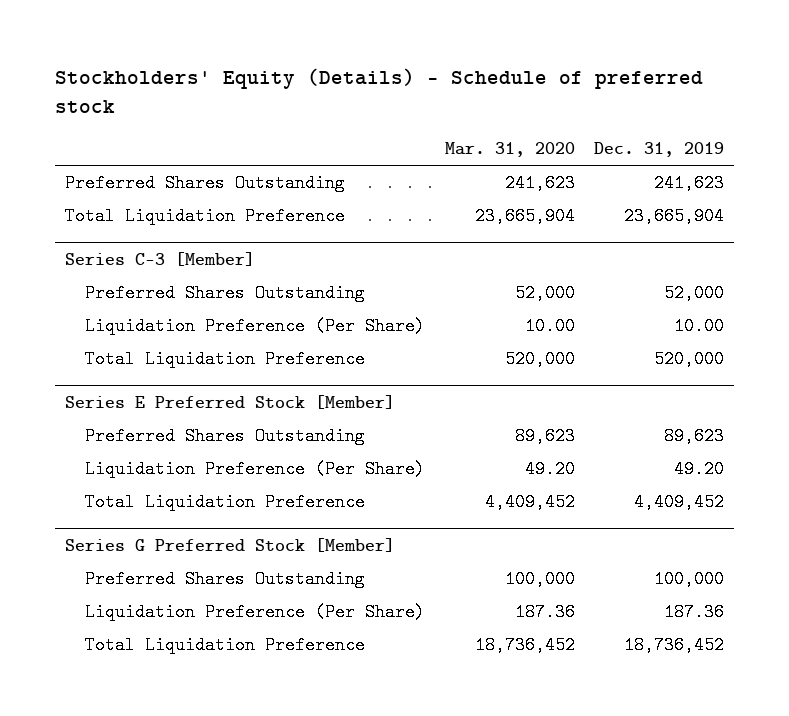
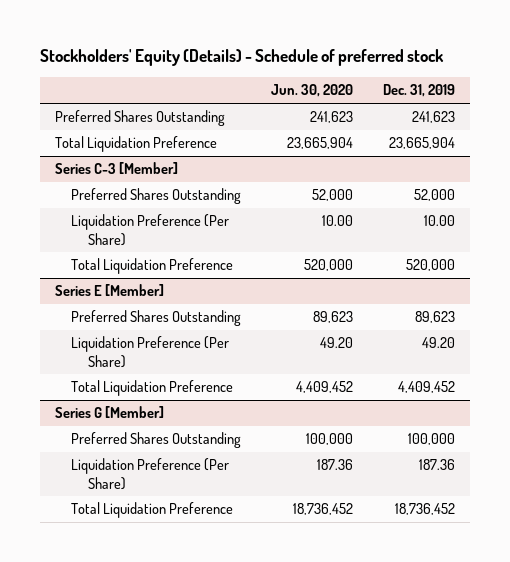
- | Mar. 31, 2020 | Dec. 31, 2019
+ | Jun. 30, 2020 | Dec. 31, 2019
- Series E Preferred Stock [Member]
+ Series E [Member]
- Series G Preferred Stock [Member]
+ Series G [Member]

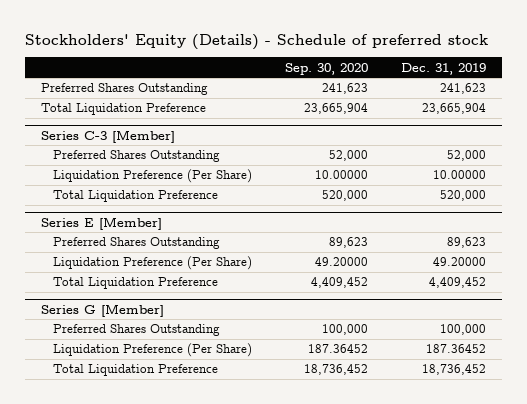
- | Jun. 30, 2020 | Dec. 31, 2019
+ | Sep. 30, 2020 | Dec. 31, 2019
@ Series C-3 [Member]
- Liquidation Preference (Per Share) | 10.00 | 10.00
+ Liquidation Preference (Per Share) | 10.00000 | 10.00000
@ Series E [Member]
- Liquidation Preference (Per Share) | 49.20 | 49.20
+ Liquidation Preference (Per Share) | 49.20000 | 49.20000
@ Series G [Member]
- Liquidation Preference (Per Share) | 187.36 | 187.36
+ Liquidation Preference (Per Share) | 187.36452 | 187.36452

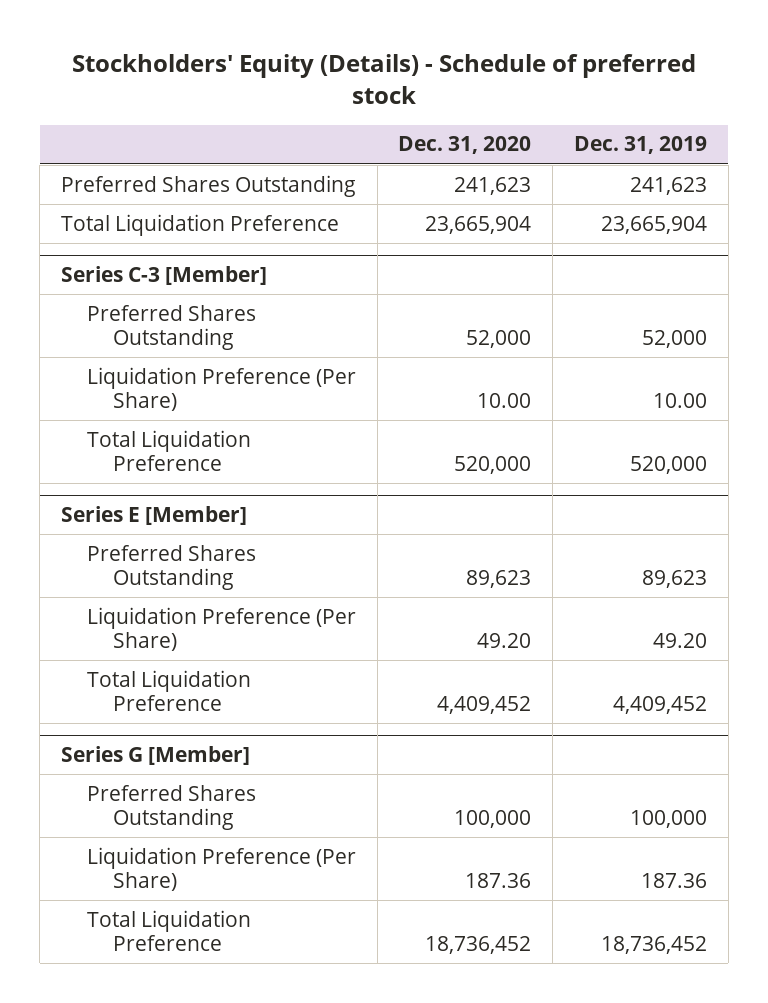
- | Sep. 30, 2020 | Dec. 31, 2019
+ | Dec. 31, 2020 | Dec. 31, 2019
@ Series C-3 [Member]
- Liquidation Preference (Per Share) | 10.00000 | 10.00000
+ Liquidation Preference (Per Share) | 10.00 | 10.00
@ Series E [Member]
- Liquidation Preference (Per Share) | 49.20000 | 49.20000
+ Liquidation Preference (Per Share) | 49.20 | 49.20
@ Series G [Member]
- Liquidation Preference (Per Share) | 187.36452 | 187.36452
+ Liquidation Preference (Per Share) | 187.36 | 187.36

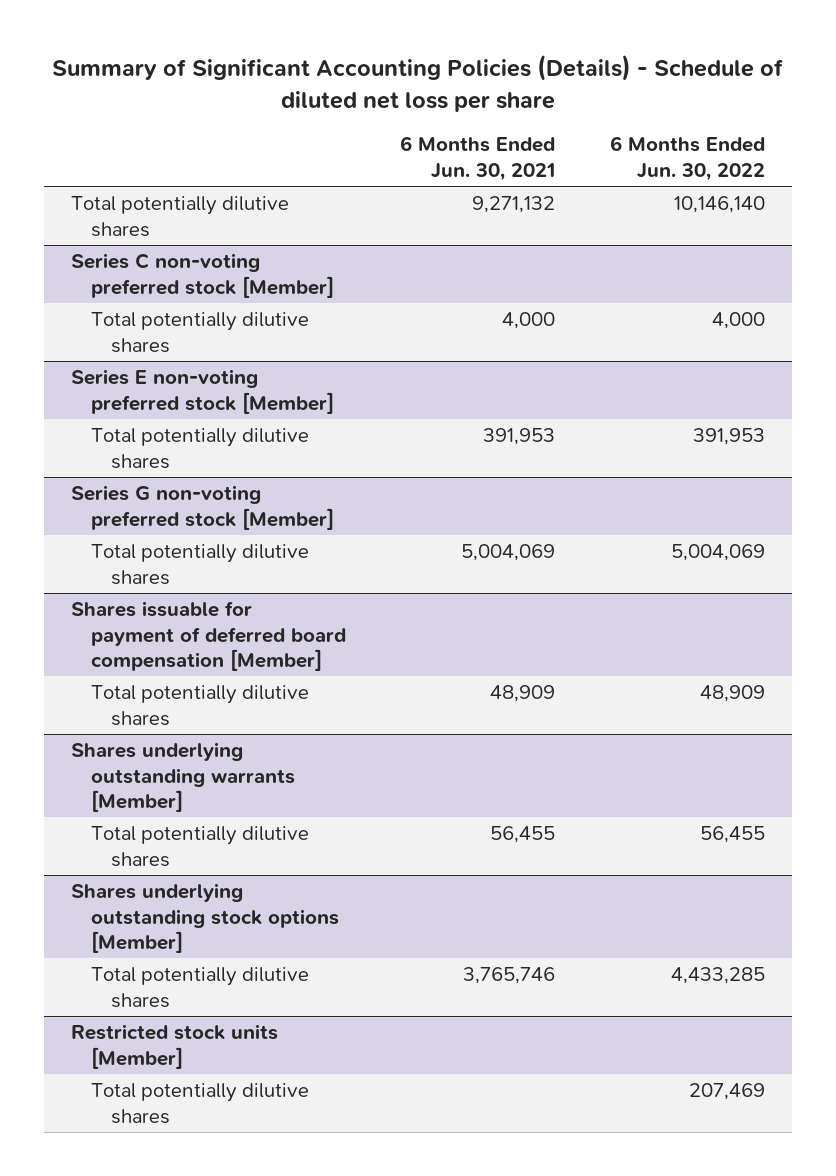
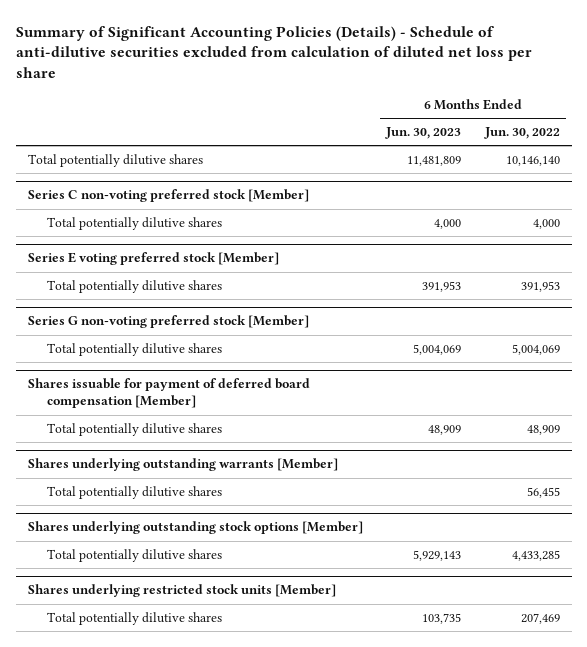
- Summary of Significant Accounting Policies (Details) - Schedule of diluted net loss per share
+ Summary of Significant Accounting Policies (Details) - Schedule of anti-dilutive securities excluded from calculation of diluted net loss per share
- | 6 Months Ended Jun. 30, 2021 | 6 Months Ended Jun. 30, 2022
+ | 6 Months Ended Jun. 30, 2023 | 6 Months Ended Jun. 30, 2022
- Series E non-voting preferred stock [Member]
+ Series E voting preferred stock [Member]
- Restricted stock units [Member]
+ Shares underlying restricted stock units [Member]

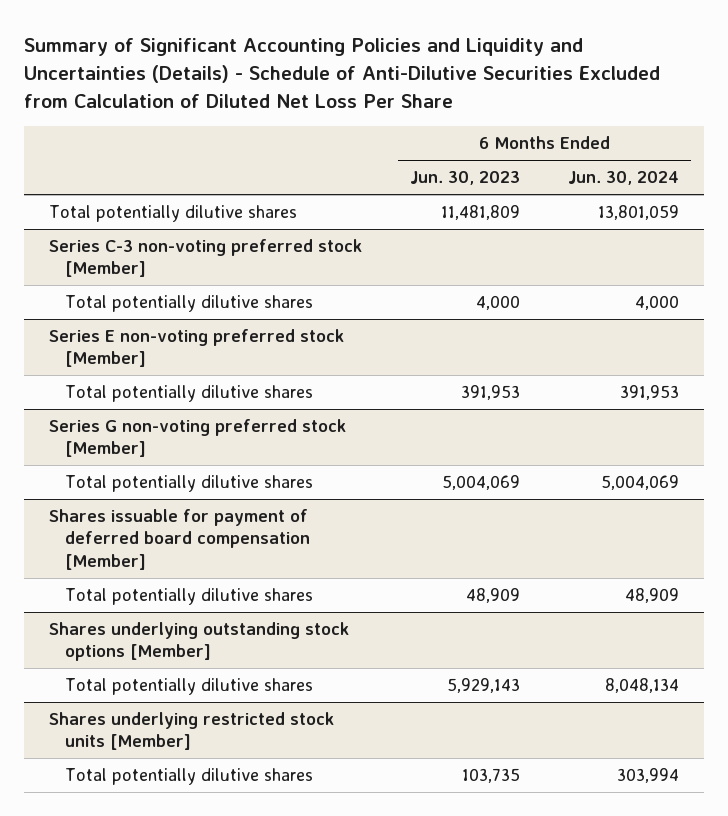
- Summary of Significant Accounting Policies (Details) - Schedule of anti-dilutive securities excluded from calculation of diluted net loss per share
+ Summary of Significant Accounting Policies and Liquidity and Uncertainties (Details) - Schedule of Anti-Dilutive Securities Excluded from Calculation of Diluted Net Loss Per Share
- | 6 Months Ended Jun. 30, 2023 | 6 Months Ended Jun. 30, 2022
+ | 6 Months Ended Jun. 30, 2023 | 6 Months Ended Jun. 30, 2024
- Series C non-voting preferred stock [Member]
+ Series C-3 non-voting preferred stock [Member]
- Series E voting preferred stock [Member]
+ Series E non-voting preferred stock [Member]
- Shares underlying outstanding warrants [Member]
- Total potentially dilutive shares | | 56,455

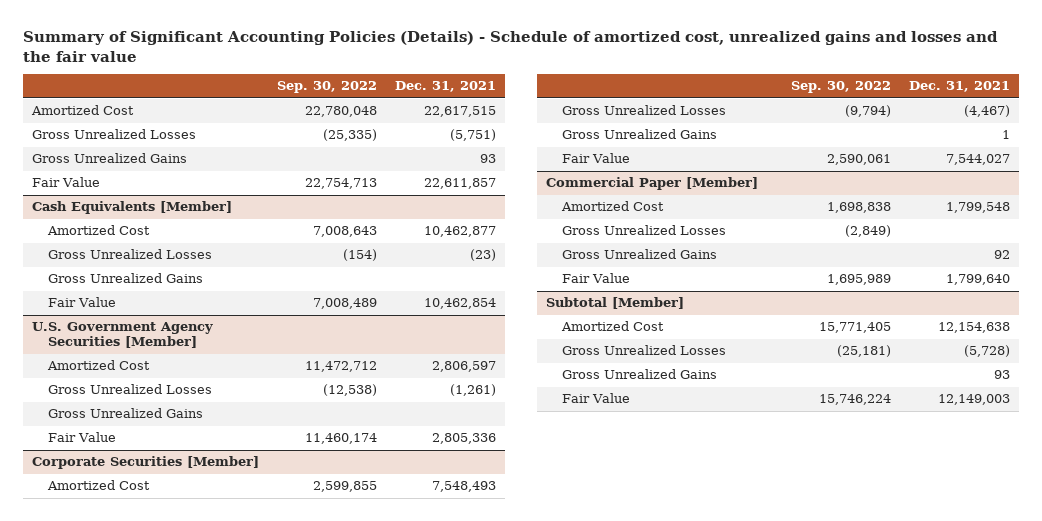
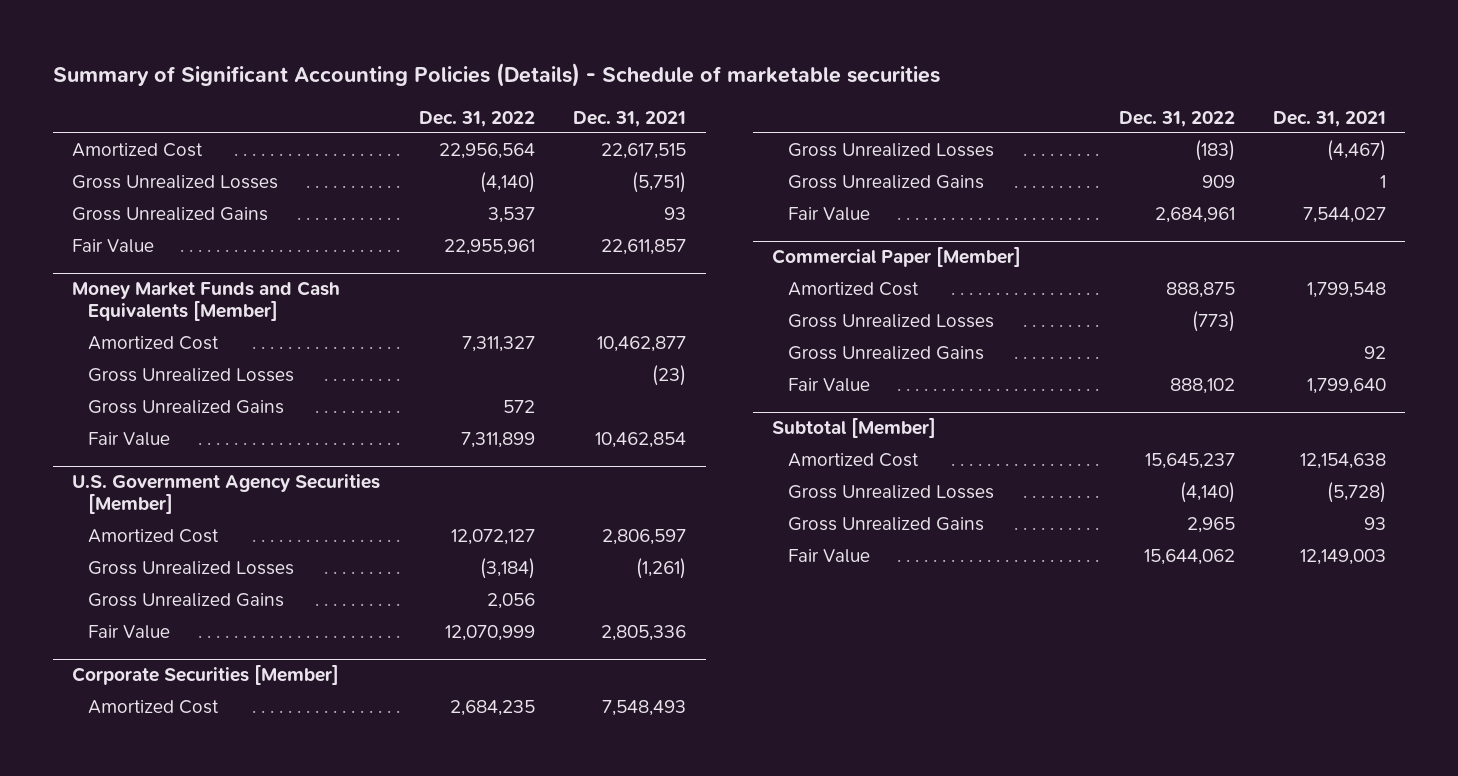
- Summary of Significant Accounting Policies (Details) - Schedule of amortized cost, unrealized gains and losses and the fair value
+ Summary of Significant Accounting Policies (Details) - Schedule of marketable securities
- | Sep. 30, 2022 | Dec. 31, 2021
+ | Dec. 31, 2022 | Dec. 31, 2021
- Cash Equivalents [Member]
+ Money Market Funds and Cash Equivalents [Member]

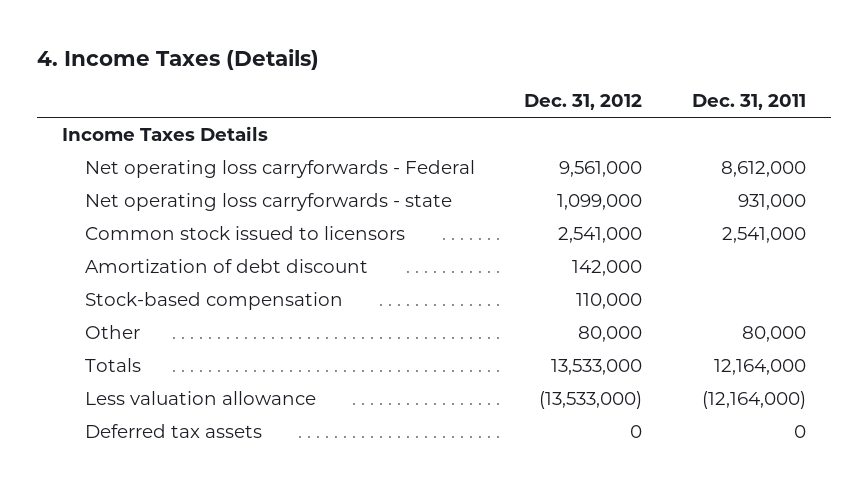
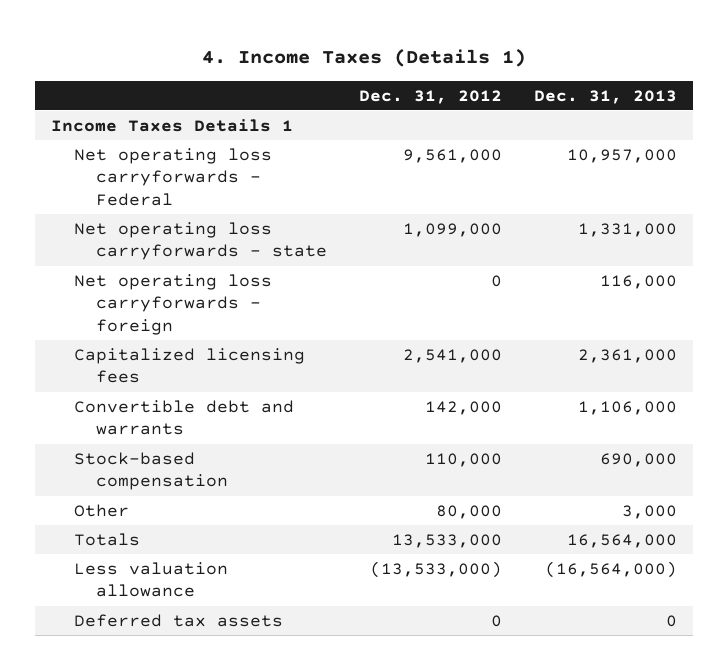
- 4. Income Taxes (Details)
+ 4. Income Taxes (Details 1)
- | Dec. 31, 2012 | Dec. 31, 2011
+ | Dec. 31, 2012 | Dec. 31, 2013
- Income Taxes Details
+ Income Taxes Details 1
- Common stock issued to licensors | 2,541,000 | 2,541,000
- Amortization of debt discount | 142,000 |
+ Net operating loss carryforwards - foreign | 0 | 116,000
+ Capitalized licensing fees | 2,541,000 | 2,361,000
+ Convertible debt and warrants | 142,000 | 1,106,000

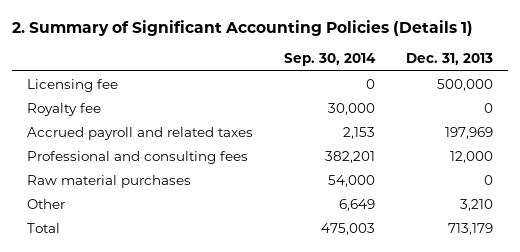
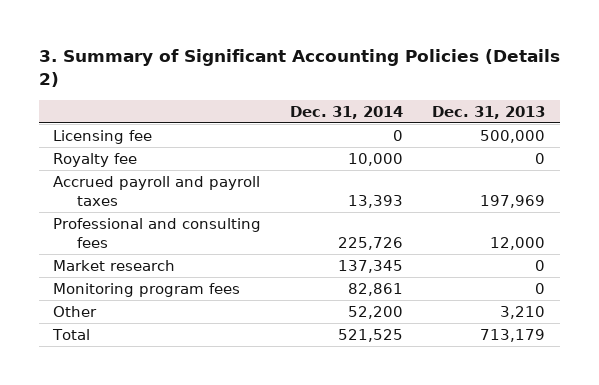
- 2. Summary of Significant Accounting Policies (Details 1)
+ 3. Summary of Significant Accounting Policies (Details 2)
- | Sep. 30, 2014 | Dec. 31, 2013
+ | Dec. 31, 2014 | Dec. 31, 2013
- Accrued payroll and related taxes | 2,153 | 197,969
+ Accrued payroll and payroll taxes | 13,393 | 197,969
- Raw material purchases | 54,000 | 0
+ Market research | 137,345 | 0
+ Monitoring program fees | 82,861 | 0

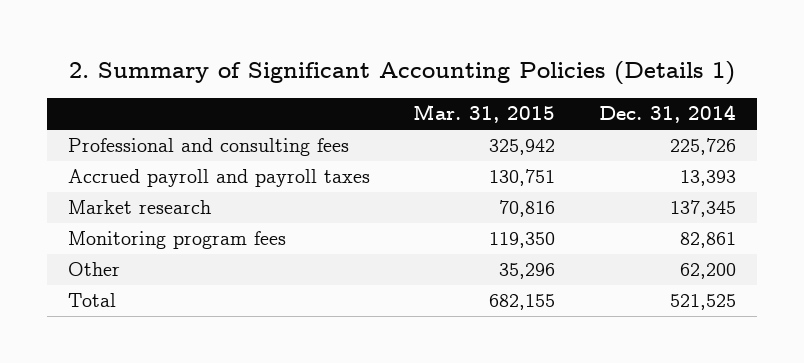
- 3. Summary of Significant Accounting Policies (Details 2)
+ 2. Summary of Significant Accounting Policies (Details 1)
- | Dec. 31, 2014 | Dec. 31, 2013
+ | Mar. 31, 2015 | Dec. 31, 2014
- Licensing fee | 0 | 500,000
- Royalty fee | 10,000 | 0
moved down: Accrued payroll and payroll taxes | 130,751 | 13,393
- Other | 52,200 | 3,210
+ Other | 35,296 | 62,200

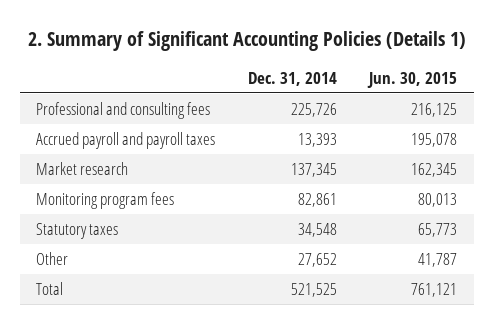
- | Mar. 31, 2015 | Dec. 31, 2014
+ | Dec. 31, 2014 | Jun. 30, 2015
- Other | 35,296 | 62,200
+ Statutory taxes | 34,548 | 65,773
+ Other | 27,652 | 41,787

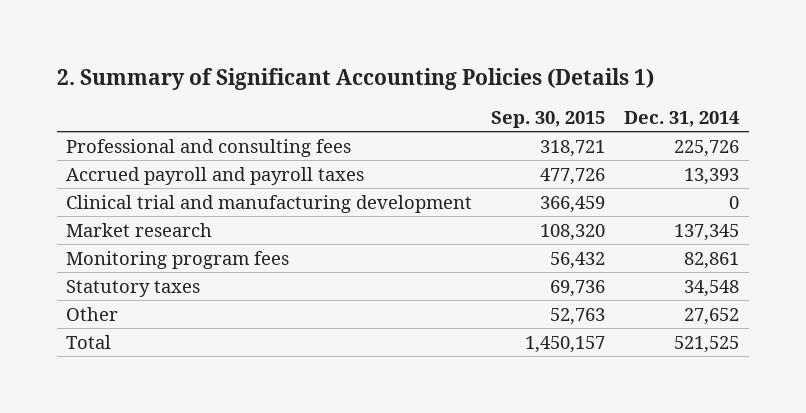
- | Dec. 31, 2014 | Jun. 30, 2015
+ | Sep. 30, 2015 | Dec. 31, 2014
+ Clinical trial and manufacturing development | 366,459 | 0

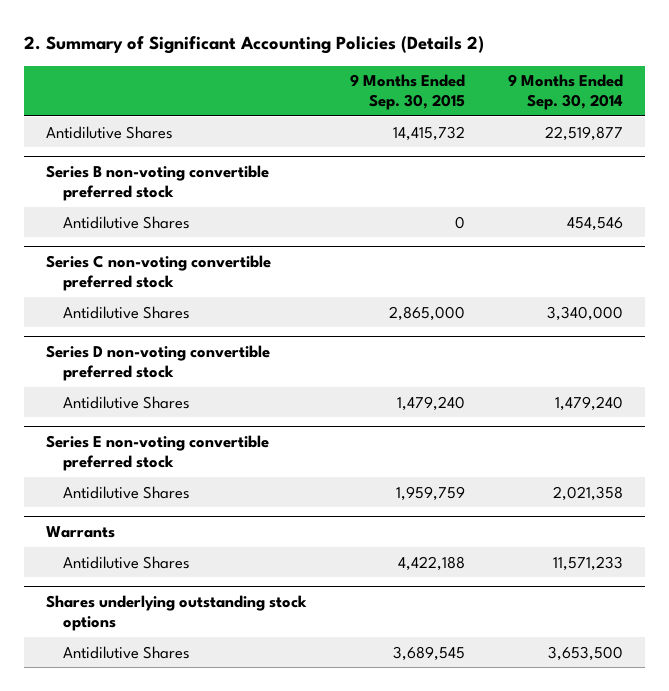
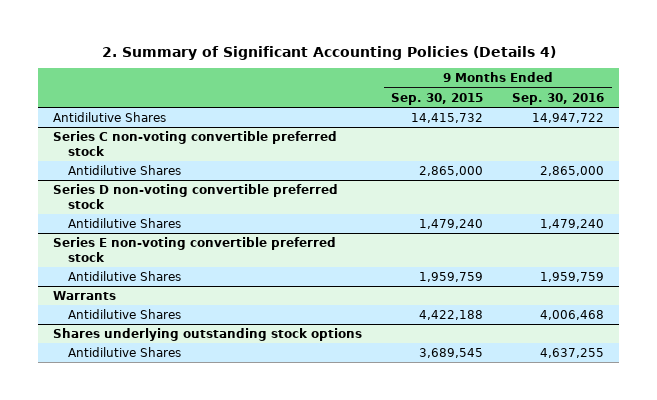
- 2. Summary of Significant Accounting Policies (Details 2)
+ 2. Summary of Significant Accounting Policies (Details 4)
- | 9 Months Ended Sep. 30, 2015 | 9 Months Ended Sep. 30, 2014
+ | 9 Months Ended Sep. 30, 2015 | 9 Months Ended Sep. 30, 2016
- Series B non-voting convertible preferred stock
- Antidilutive Shares | 0 | 454,546

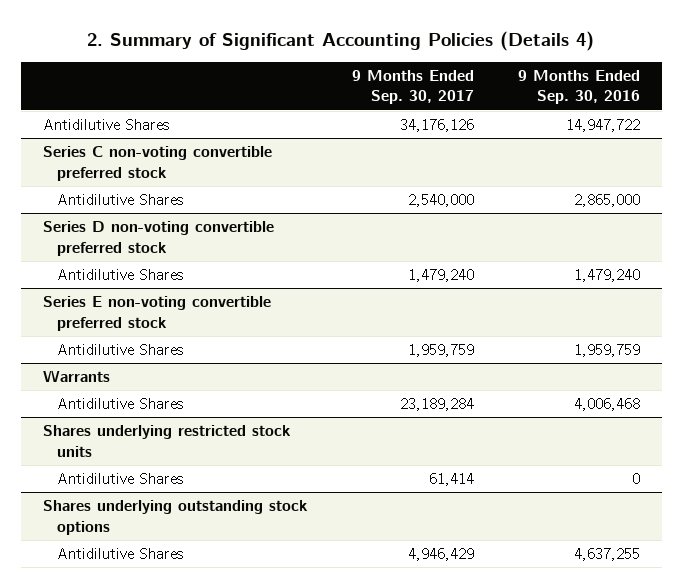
- | 9 Months Ended Sep. 30, 2015 | 9 Months Ended Sep. 30, 2016
+ | 9 Months Ended Sep. 30, 2017 | 9 Months Ended Sep. 30, 2016
+ Shares underlying restricted stock units
+ Antidilutive Shares | 61,414 | 0

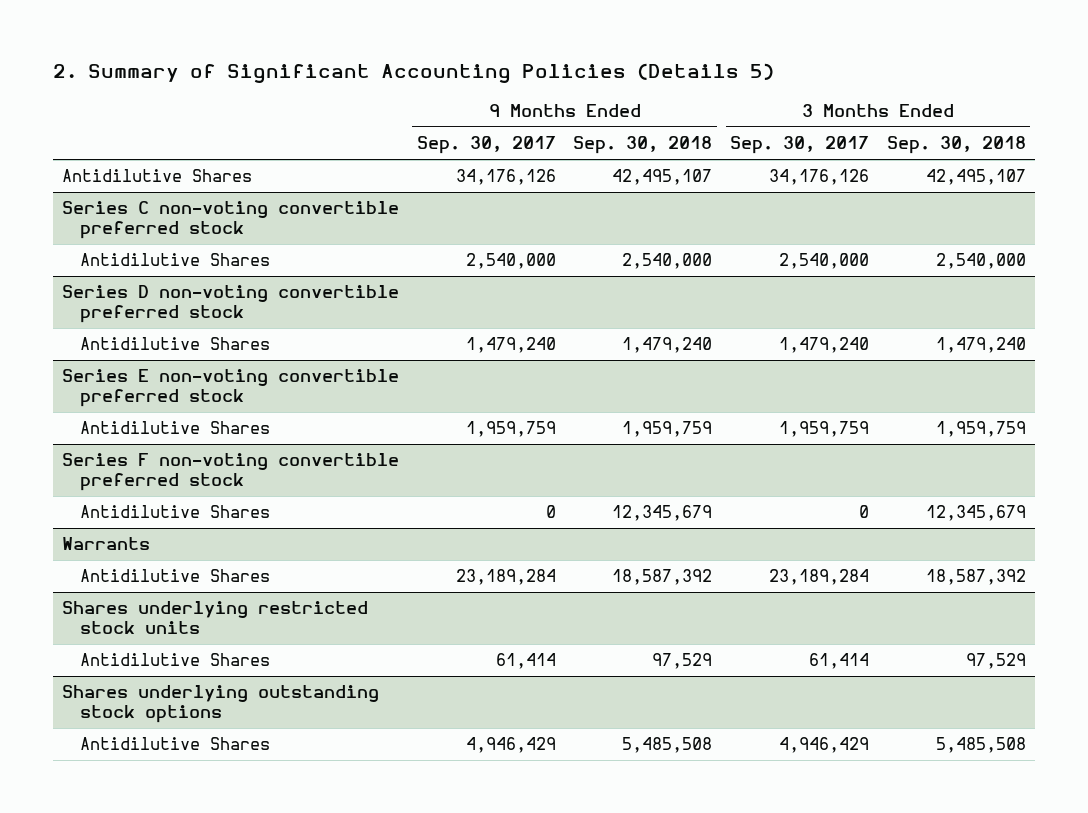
- 2. Summary of Significant Accounting Policies (Details 4)
+ 2. Summary of Significant Accounting Policies (Details 5)
- | 9 Months Ended Sep. 30, 2017 | 9 Months Ended Sep. 30, 2016
+ | 9 Months Ended Sep. 30, 2017 | 9 Months Ended Sep. 30, 2018 | 3 Months Ended Sep. 30, 2017 | 3 Months Ended Sep. 30, 2018
+ Series F non-voting convertible preferred stock
+ Antidilutive Shares | 0 | 12,345,679 | 0 | 12,345,679

